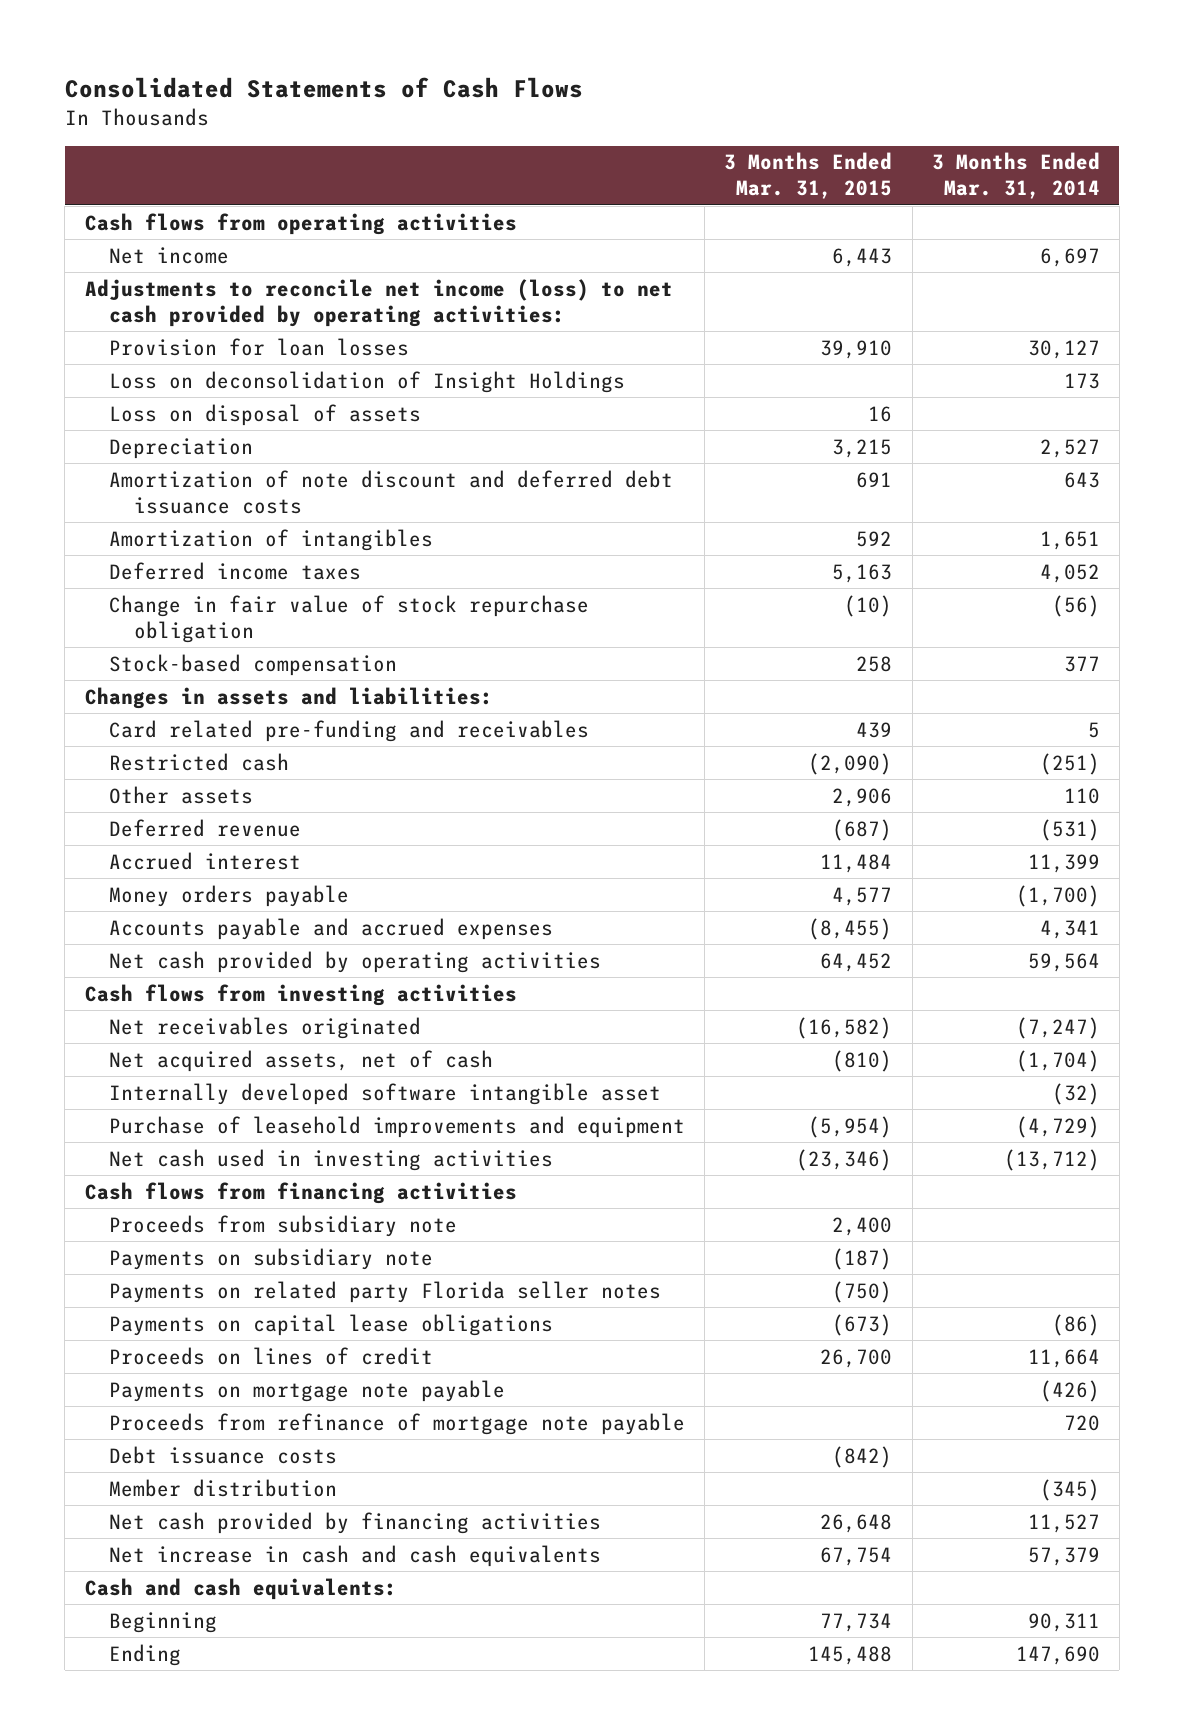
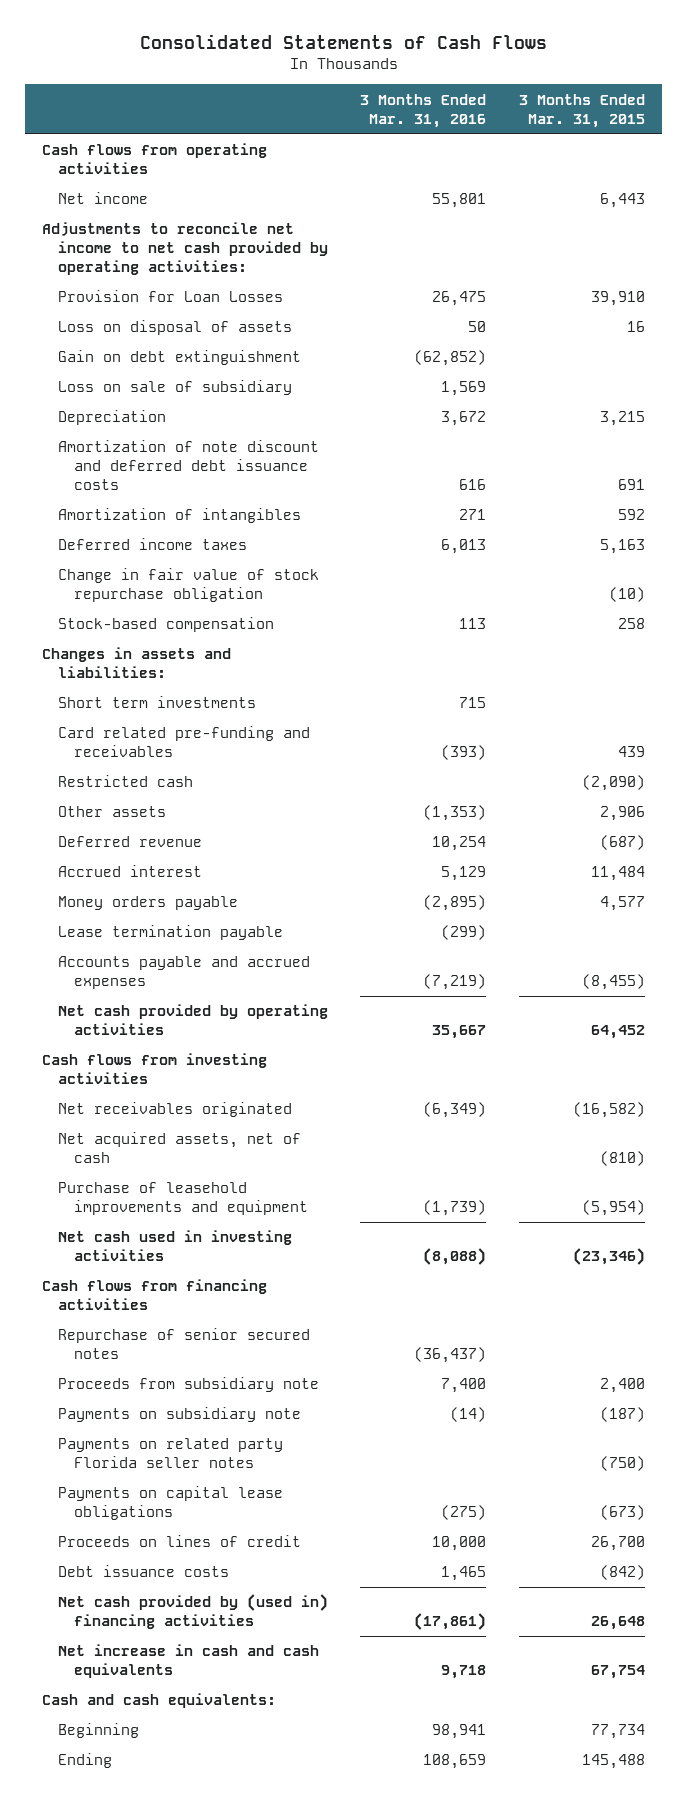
- | 3 Months Ended Mar. 31, 2015 | 3 Months Ended Mar. 31, 2014
+ | 3 Months Ended Mar. 31, 2016 | 3 Months Ended Mar. 31, 2015
- Adjustments to reconcile net income (loss) to net cash provided by operating activities:
- Provision for loan losses | 39,910 | 30,127
- Loss on deconsolidation of Insight Holdings | | 173
+ Adjustments to reconcile net income to net cash provided by operating activities:
+ Provision for Loan Losses | 26,475 | 39,910
+ Gain on debt extinguishment | (62,852) |
+ Loss on sale of subsidiary | 1,569 |
+ Short term investments | 715 |
+ Lease termination payable | (299) |
- Internally developed software intangible asset | | (32)
+ Repurchase of senior secured notes | (36,437) |
- Payments on mortgage note payable | | (426)
- Proceeds from refinance of mortgage note payable | | 720
- Member distribution | | (345)
- Net cash provided by financing activities | 26,648 | 11,527
+ Net cash provided by (used in) financing activities | (17,861) | 26,648

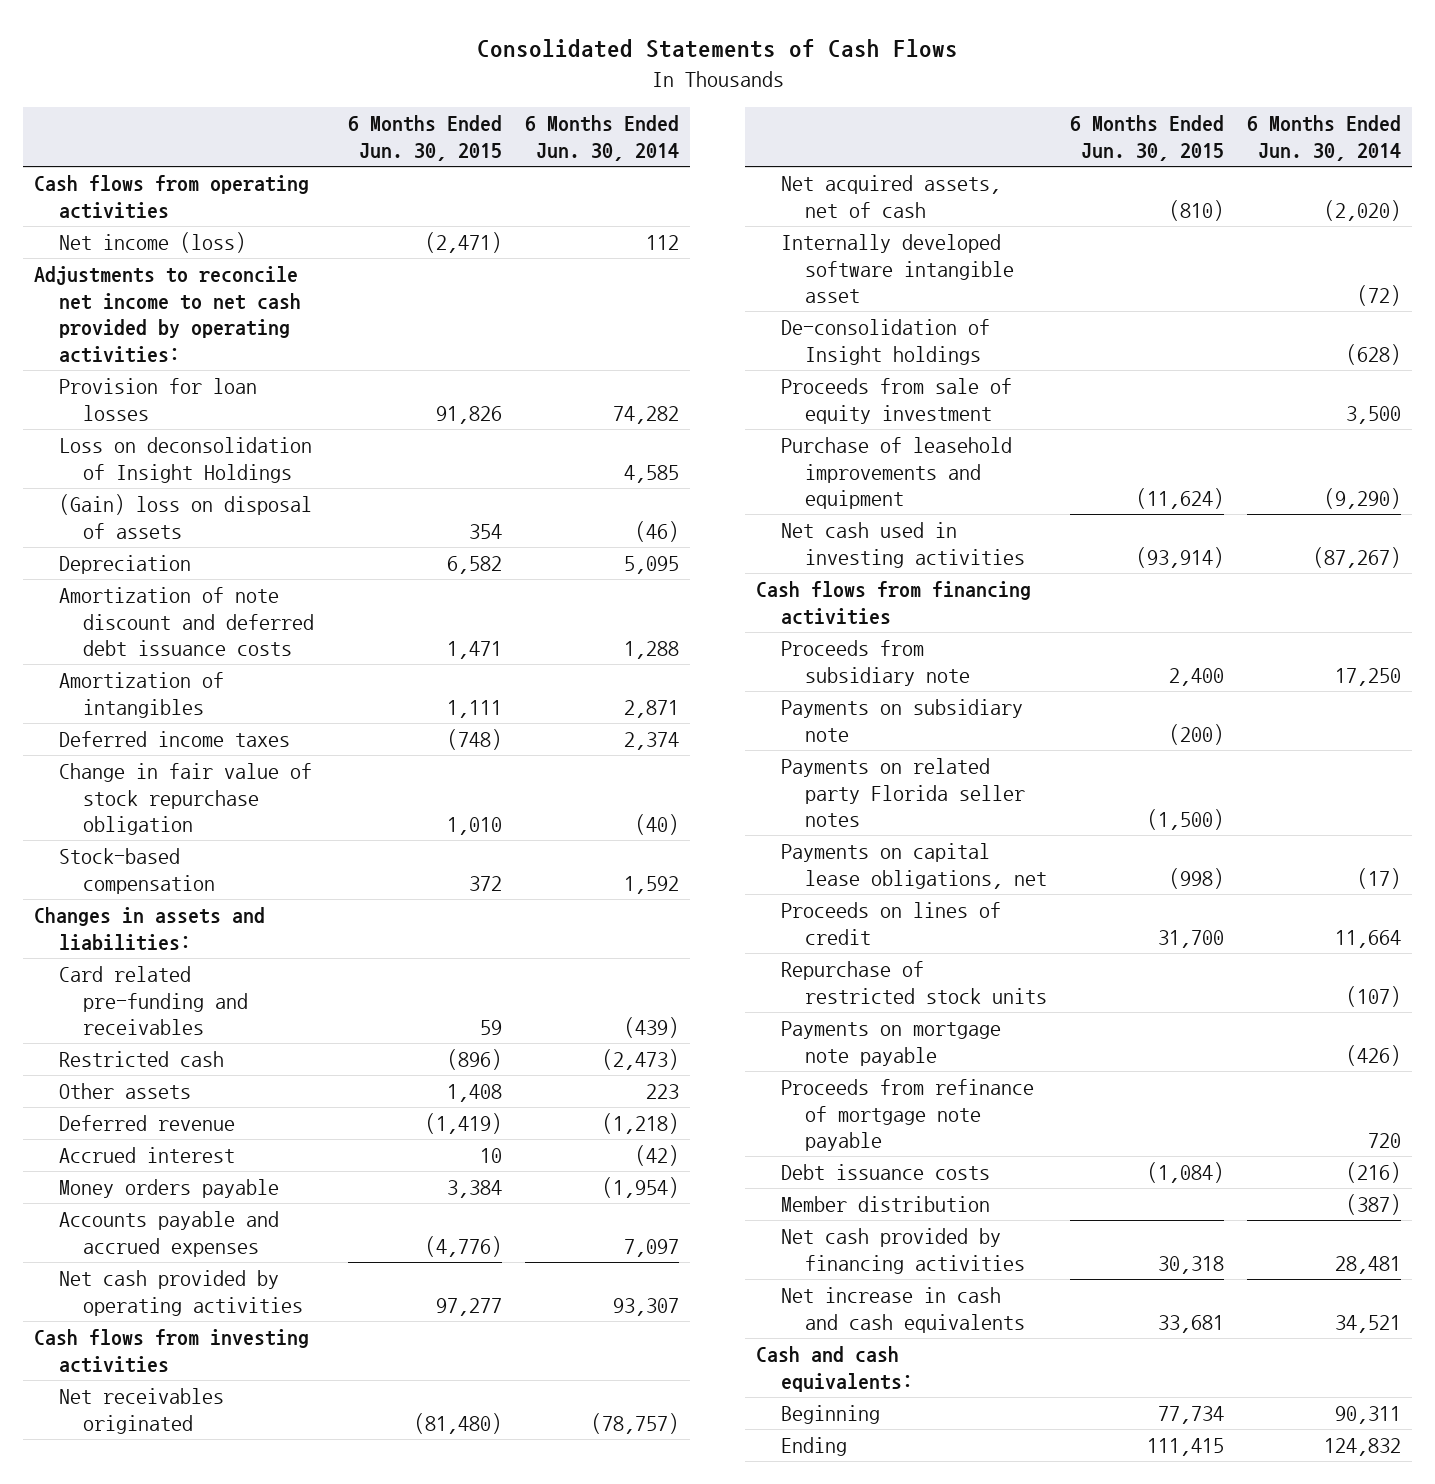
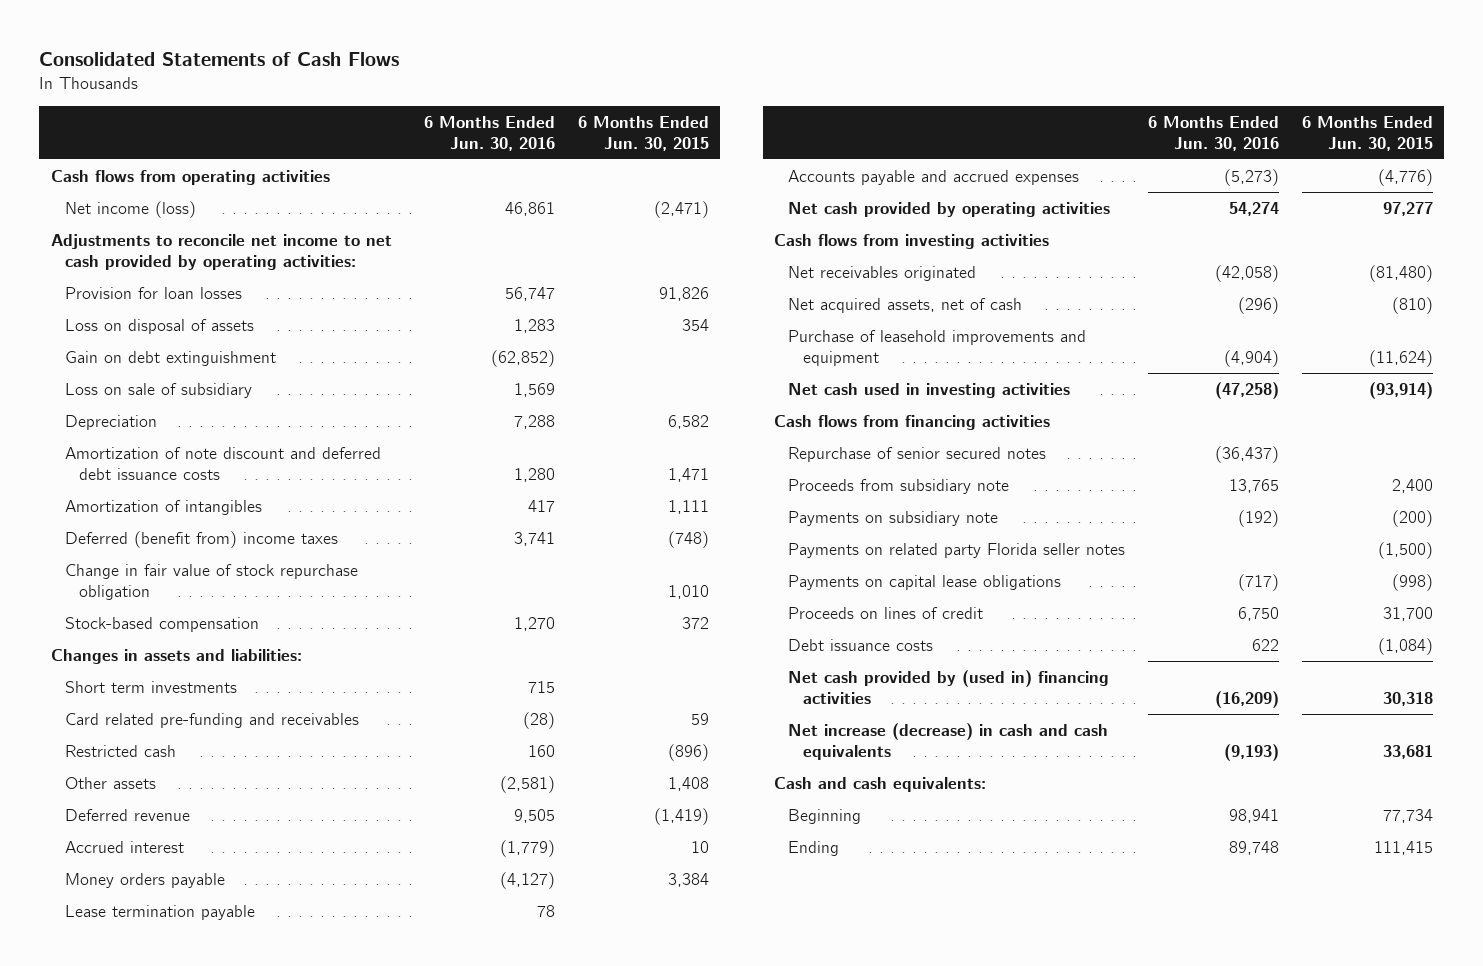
- | 6 Months Ended Jun. 30, 2015 | 6 Months Ended Jun. 30, 2014
+ | 6 Months Ended Jun. 30, 2016 | 6 Months Ended Jun. 30, 2015
- Loss on deconsolidation of Insight Holdings | | 4,585
- (Gain) loss on disposal of assets | 354 | (46)
+ Loss on disposal of assets | 1,283 | 354
+ Gain on debt extinguishment | (62,852) |
+ Loss on sale of subsidiary | 1,569 |
- Deferred income taxes | (748) | 2,374
+ Deferred (benefit from) income taxes | 3,741 | (748)
+ Short term investments | 715 |
+ Lease termination payable | 78 |
- Internally developed software intangible asset | | (72)
- De-consolidation of Insight holdings | | (628)
- Proceeds from sale of equity investment | | 3,500
+ Repurchase of senior secured notes | (36,437) |
- Payments on capital lease obligations, net | (998) | (17)
+ Payments on capital lease obligations | (717) | (998)
- Repurchase of restricted stock units | | (107)
- Payments on mortgage note payable | | (426)
- Proceeds from refinance of mortgage note payable | | 720
- Member distribution | | (387)
- Net cash provided by financing activities | 30,318 | 28,481
- Net increase in cash and cash equivalents | 33,681 | 34,521
+ Net cash provided by (used in) financing activities | (16,209) | 30,318
+ Net increase (decrease) in cash and cash equivalents | (9,193) | 33,681

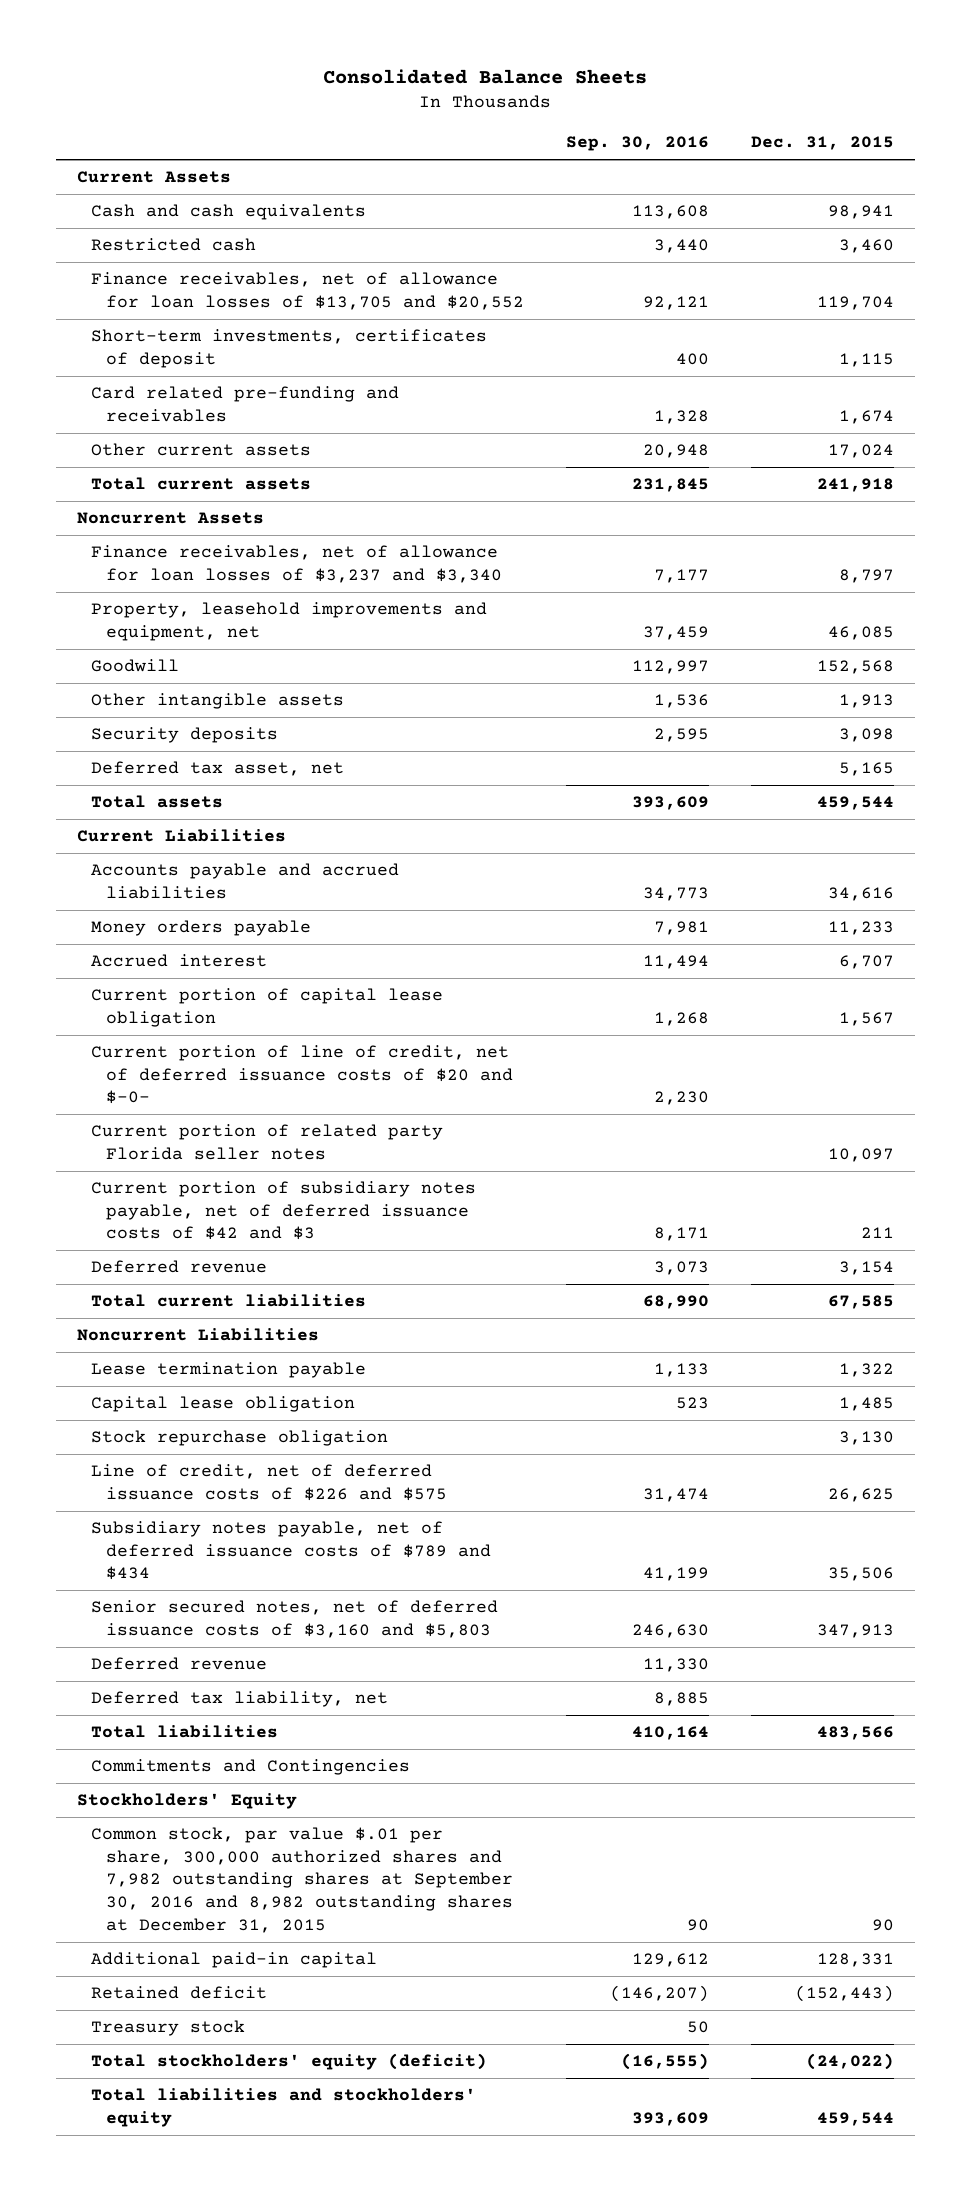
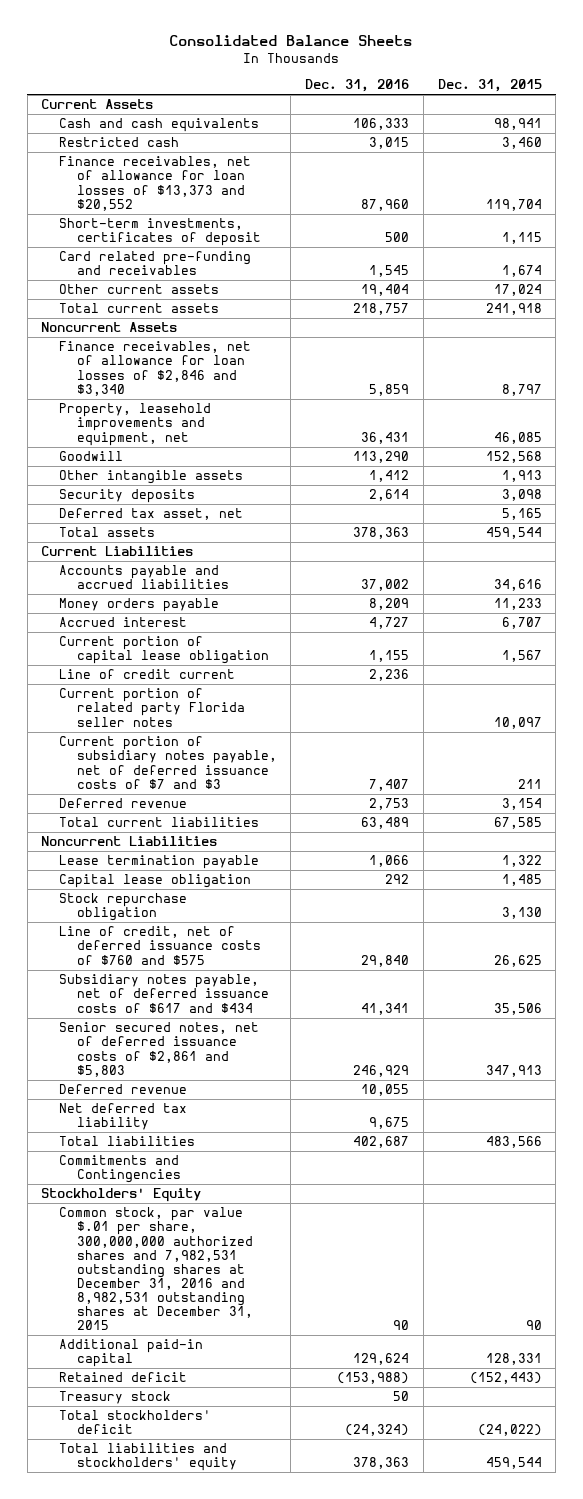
- | Sep. 30, 2016 | Dec. 31, 2015
+ | Dec. 31, 2016 | Dec. 31, 2015
- Finance receivables, net of allowance for loan losses of $13,705 and $20,552 | 92,121 | 119,704
+ Finance receivables, net of allowance for loan losses of $13,373 and $20,552 | 87,960 | 119,704
- Finance receivables, net of allowance for loan losses of $3,237 and $3,340 | 7,177 | 8,797
+ Finance receivables, net of allowance for loan losses of $2,846 and $3,340 | 5,859 | 8,797
- Current portion of line of credit, net of deferred issuance costs of $20 and $-0- | 2,230 |
+ Line of credit current | 2,236 |
- Current portion of subsidiary notes payable, net of deferred issuance costs of $42 and $3 | 8,171 | 211
+ Current portion of subsidiary notes payable, net of deferred issuance costs of $7 and $3 | 7,407 | 211
- Line of credit, net of deferred issuance costs of $226 and $575 | 31,474 | 26,625
- Subsidiary notes payable, net of deferred issuance costs of $789 and $434 | 41,199 | 35,506
- Senior secured notes, net of deferred issuance costs of $3,160 and $5,803 | 246,630 | 347,913
+ Line of credit, net of deferred issuance costs of $760 and $575 | 29,840 | 26,625
+ Subsidiary notes payable, net of deferred issuance costs of $617 and $434 | 41,341 | 35,506
+ Senior secured notes, net of deferred issuance costs of $2,861 and $5,803 | 246,929 | 347,913
- Deferred tax liability, net | 8,885 |
+ Net deferred tax liability | 9,675 |
- Common stock, par value $.01 per share, 300,000 authorized shares and 7,982 outstanding shares at September 30, 2016 and 8,982 outstanding shares at December 31, 2015 | 90 | 90
+ Common stock, par value $.01 per share, 300,000,000 authorized shares and 7,982,531 outstanding shares at December 31, 2016 and 8,982,531 outstanding shares at December 31, 2015 | 90 | 90
- Total stockholders' equity (deficit) | (16,555) | (24,022)
+ Total stockholders' deficit | (24,324) | (24,022)

